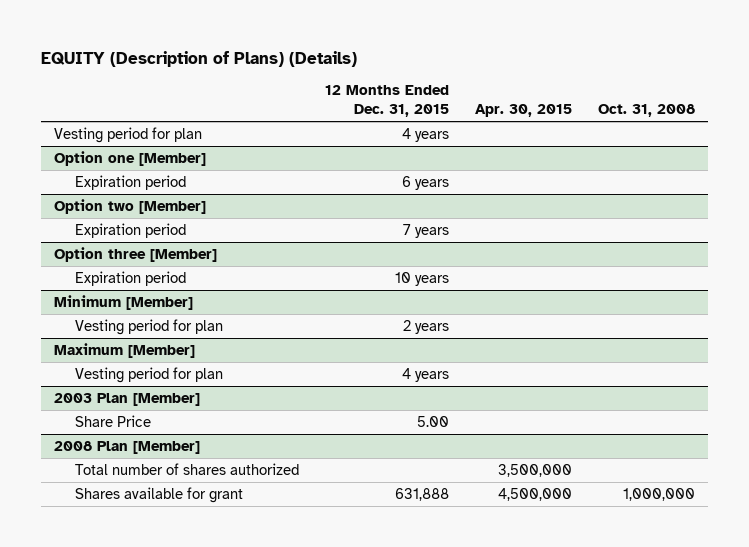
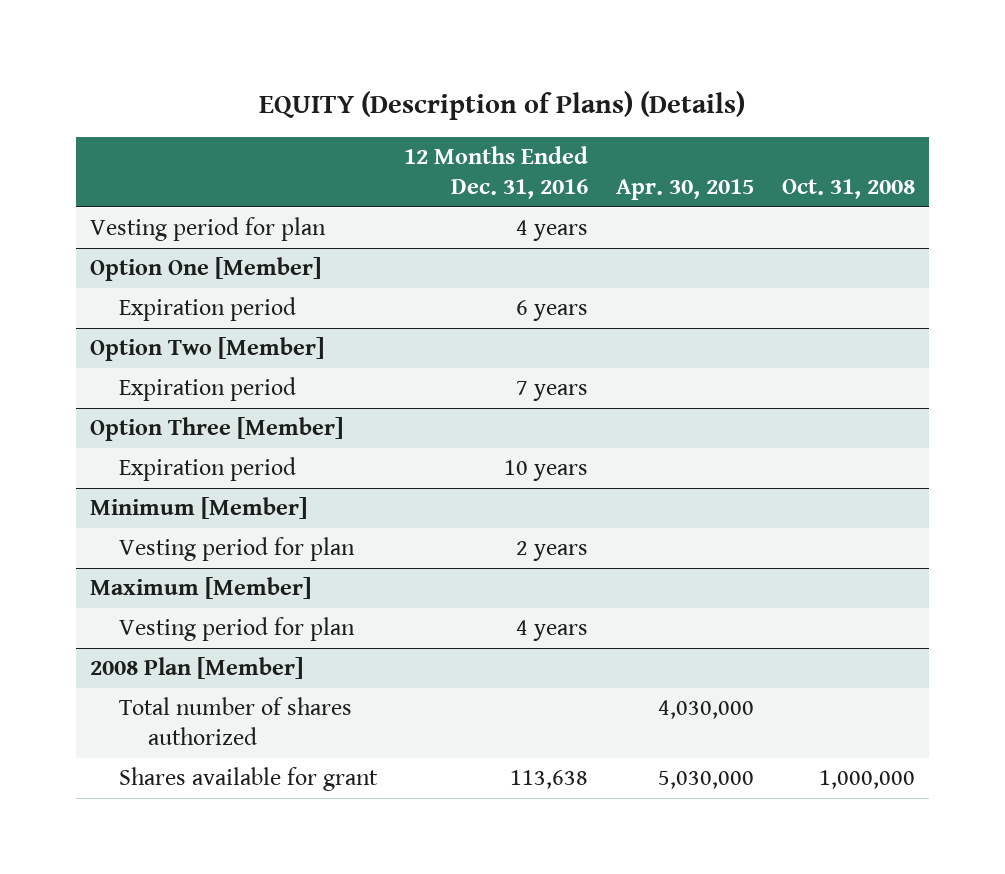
- | 12 Months Ended Dec. 31, 2015 | Apr. 30, 2015 | Oct. 31, 2008
+ | 12 Months Ended Dec. 31, 2016 | Apr. 30, 2015 | Oct. 31, 2008
- Option one [Member]
+ Option One [Member]
- Option two [Member]
+ Option Two [Member]
- Option three [Member]
+ Option Three [Member]
- 2003 Plan [Member]
- Share Price | 5.00 | |
@ 2008 Plan [Member]
- Total number of shares authorized | | 3,500,000 |
- Shares available for grant | 631,888 | 4,500,000 | 1,000,000
+ Total number of shares authorized | | 4,030,000 |
+ Shares available for grant | 113,638 | 5,030,000 | 1,000,000

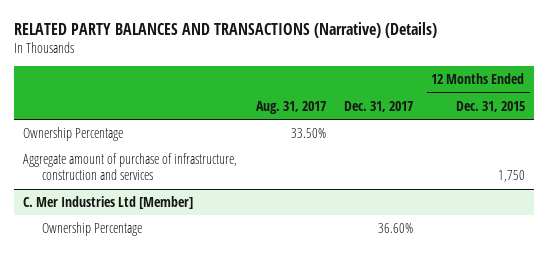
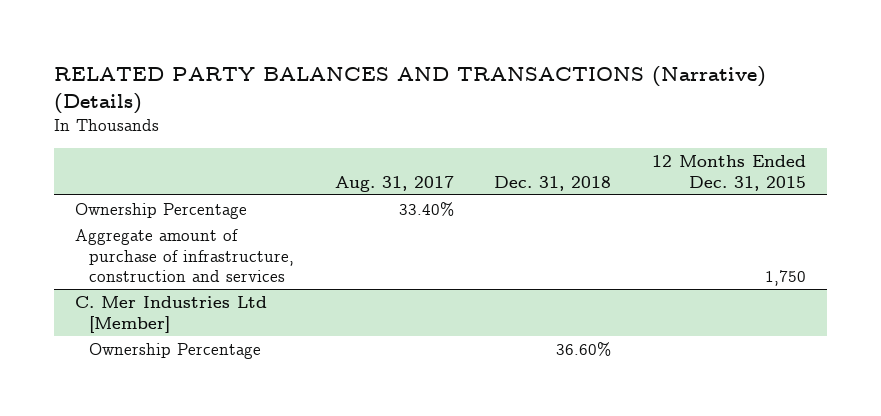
- | Aug. 31, 2017 | Dec. 31, 2017 | 12 Months Ended Dec. 31, 2015
+ | Aug. 31, 2017 | Dec. 31, 2018 | 12 Months Ended Dec. 31, 2015
- Ownership Percentage | 33.50% | |
+ Ownership Percentage | 33.40% | |

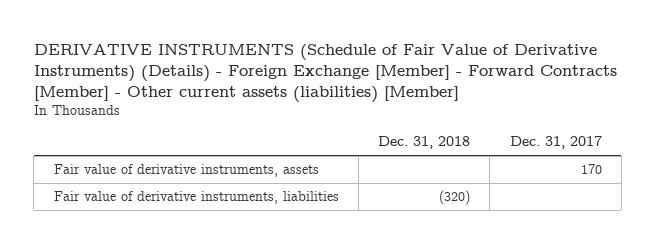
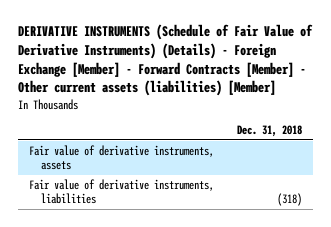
- | Dec. 31, 2018 | Dec. 31, 2017
+ | Dec. 31, 2018
- Fair value of derivative instruments, liabilities | (320) |
+ Fair value of derivative instruments, liabilities | (318)

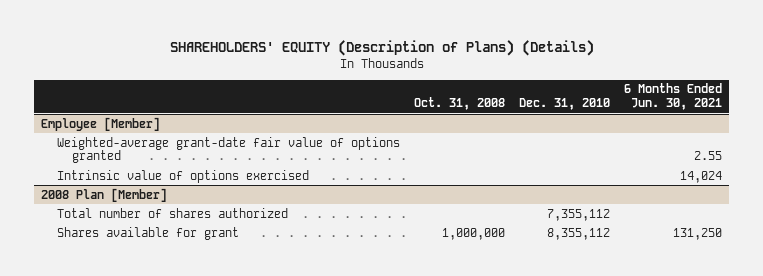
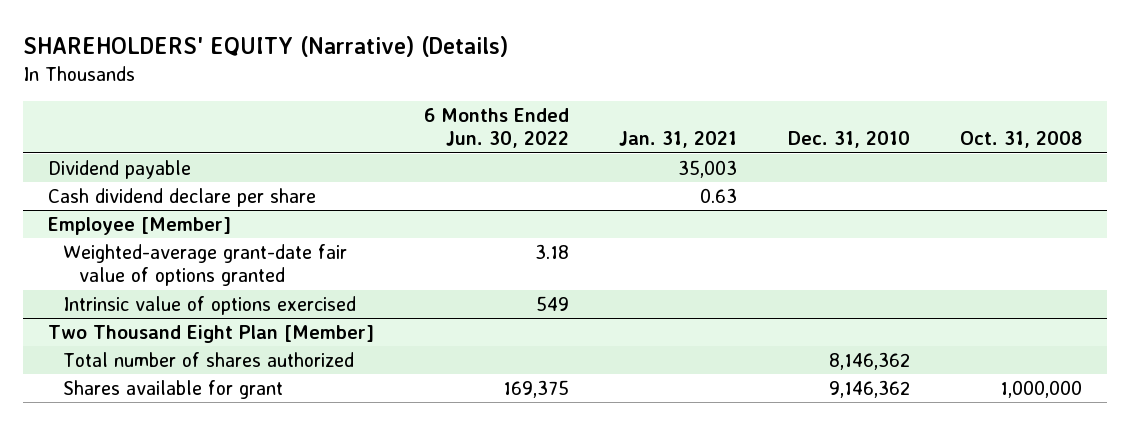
- SHAREHOLDERS' EQUITY (Description of Plans) (Details)
+ SHAREHOLDERS' EQUITY (Narrative) (Details)
- | Oct. 31, 2008 | Dec. 31, 2010 | 6 Months Ended Jun. 30, 2021
+ | 6 Months Ended Jun. 30, 2022 | Jan. 31, 2021 | Dec. 31, 2010 | Oct. 31, 2008
+ Dividend payable | | 35,003 | |
+ Cash dividend declare per share | | 0.63 | |
- 2008 Plan [Member]
- Total number of shares authorized | | 7,355,112 |
- Shares available for grant | 1,000,000 | 8,355,112 | 131,250
+ Two Thousand Eight Plan [Member]
+ Total number of shares authorized | | | 8,146,362 |
+ Shares available for grant | 169,375 | | 9,146,362 | 1,000,000

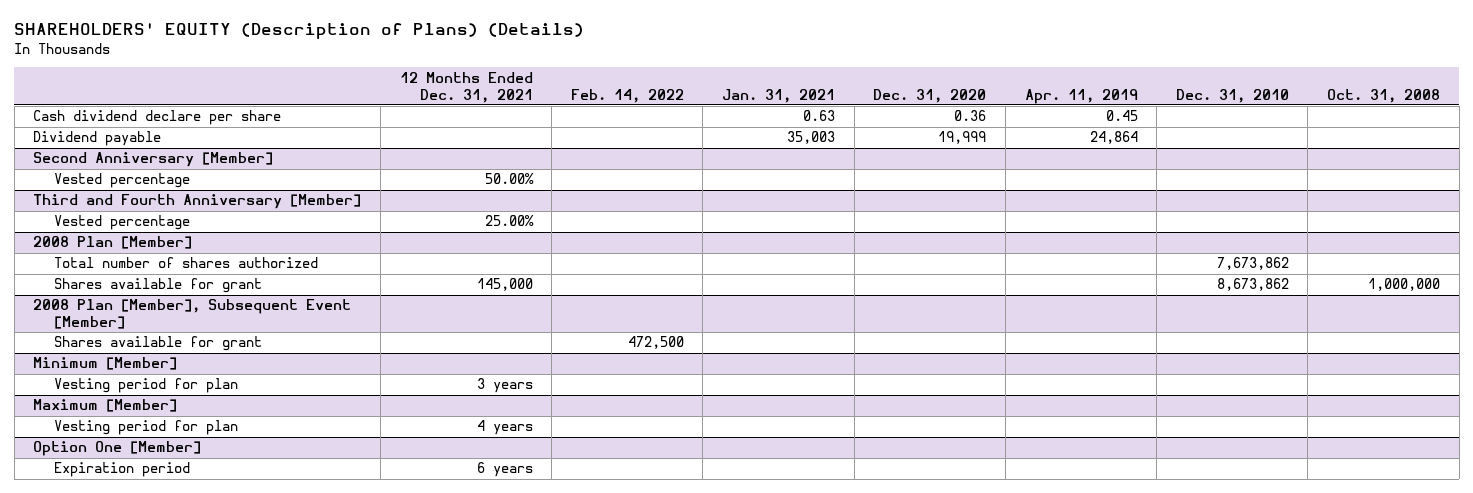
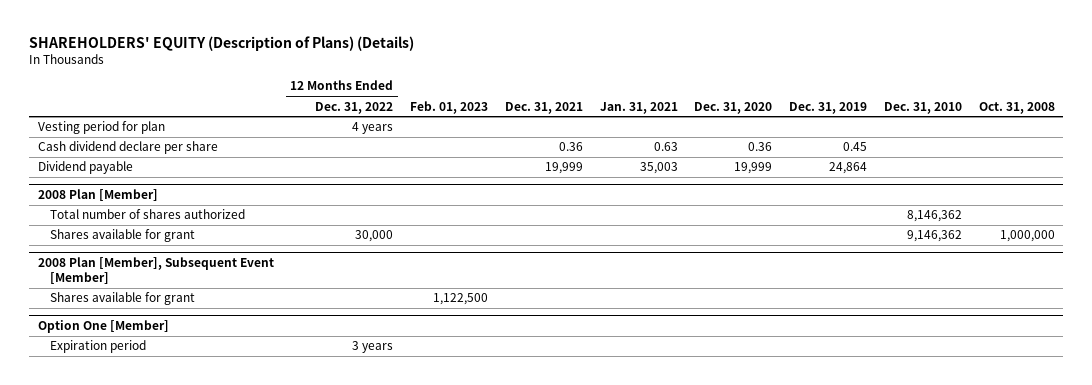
- | 12 Months Ended Dec. 31, 2021 | Feb. 14, 2022 | Jan. 31, 2021 | Dec. 31, 2020 | Apr. 11, 2019 | Dec. 31, 2010 | Oct. 31, 2008
+ | 12 Months Ended Dec. 31, 2022 | Feb. 01, 2023 | Dec. 31, 2021 | Jan. 31, 2021 | Dec. 31, 2020 | Dec. 31, 2019 | Dec. 31, 2010 | Oct. 31, 2008
+ Vesting period for plan | 4 years | | | | | | |
- Second Anniversary [Member]
- Vested percentage | 50.00% | | | | | |
- Third and Fourth Anniversary [Member]
- Vested percentage | 25.00% | | | | | |
@ 2008 Plan [Member]
- Total number of shares authorized | | | | | | 7,673,862 |
- Shares available for grant | 145,000 | | | | | 8,673,862 | 1,000,000
+ Total number of shares authorized | | | | | | | 8,146,362 |
+ Shares available for grant | 30,000 | | | | | | 9,146,362 | 1,000,000
- Minimum [Member]
- Vesting period for plan | 3 years | | | | | |
- Maximum [Member]
- Vesting period for plan | 4 years | | | | | |

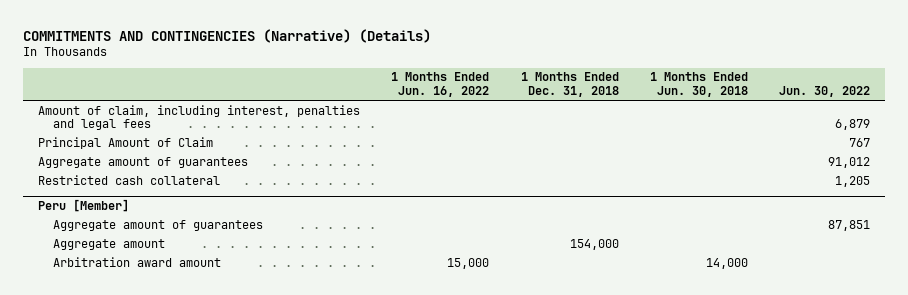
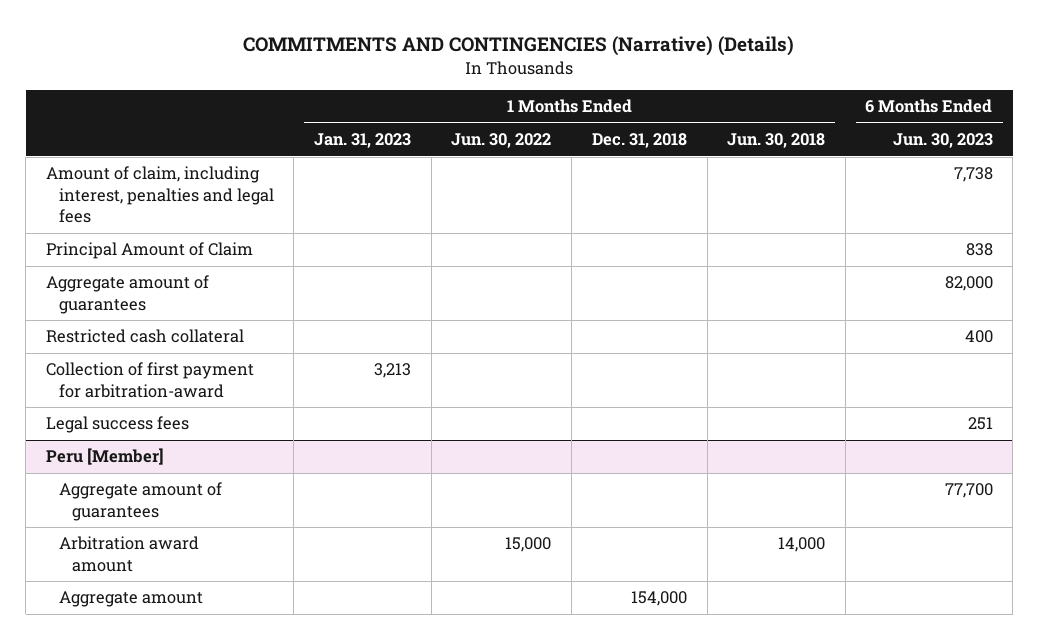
- | 1 Months Ended Jun. 16, 2022 | 1 Months Ended Dec. 31, 2018 | 1 Months Ended Jun. 30, 2018 | Jun. 30, 2022
+ | 1 Months Ended Jan. 31, 2023 | 1 Months Ended Jun. 30, 2022 | 1 Months Ended Dec. 31, 2018 | 1 Months Ended Jun. 30, 2018 | 6 Months Ended Jun. 30, 2023
+ Collection of first payment for arbitration-award | 3,213 | | | |
+ Legal success fees | | | | | 251
@ Peru [Member]
moved down: Aggregate amount | | | 154,000 | |

